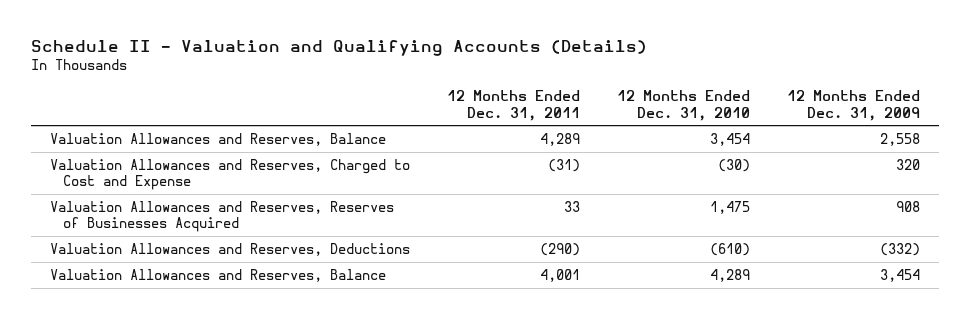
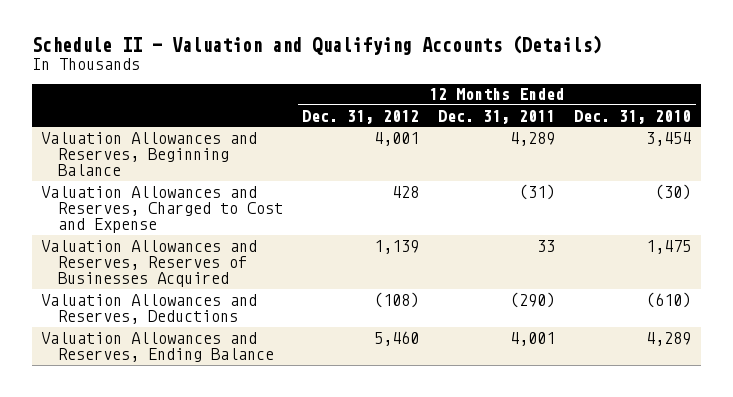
- | 12 Months Ended Dec. 31, 2011 | 12 Months Ended Dec. 31, 2010 | 12 Months Ended Dec. 31, 2009
+ | 12 Months Ended Dec. 31, 2012 | 12 Months Ended Dec. 31, 2011 | 12 Months Ended Dec. 31, 2010
- Valuation Allowances and Reserves, Balance | 4,289 | 3,454 | 2,558
+ Valuation Allowances and Reserves, Beginning Balance | 4,001 | 4,289 | 3,454
- Valuation Allowances and Reserves, Balance | 4,001 | 4,289 | 3,454
+ Valuation Allowances and Reserves, Ending Balance | 5,460 | 4,001 | 4,289

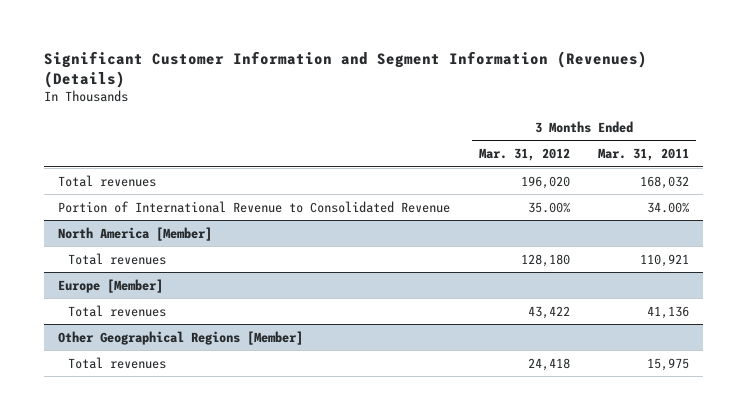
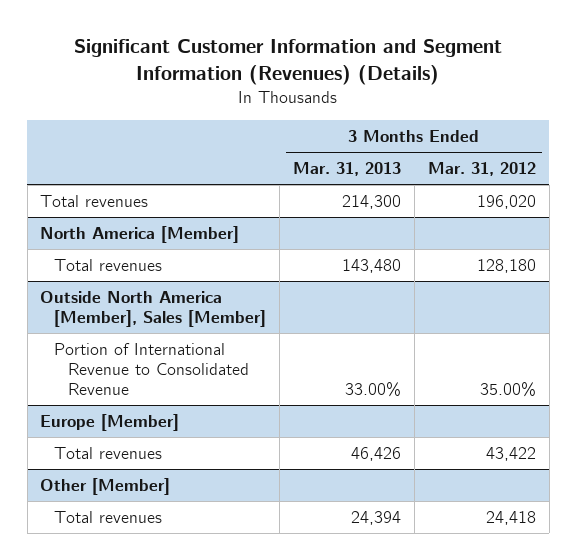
- | 3 Months Ended Mar. 31, 2012 | 3 Months Ended Mar. 31, 2011
+ | 3 Months Ended Mar. 31, 2013 | 3 Months Ended Mar. 31, 2012
- Portion of International Revenue to Consolidated Revenue | 35.00% | 34.00%
+ Outside North America [Member], Sales [Member]
+ Portion of International Revenue to Consolidated Revenue | 33.00% | 35.00%
- Other Geographical Regions [Member]
+ Other [Member]

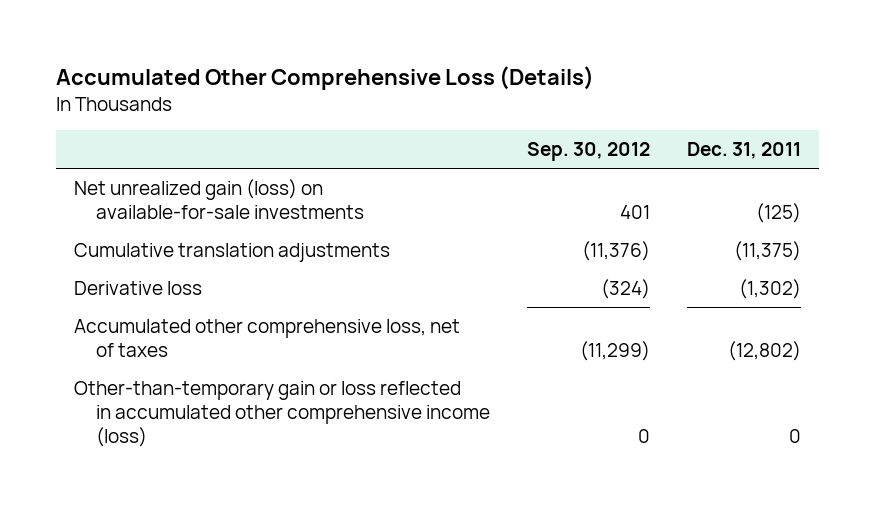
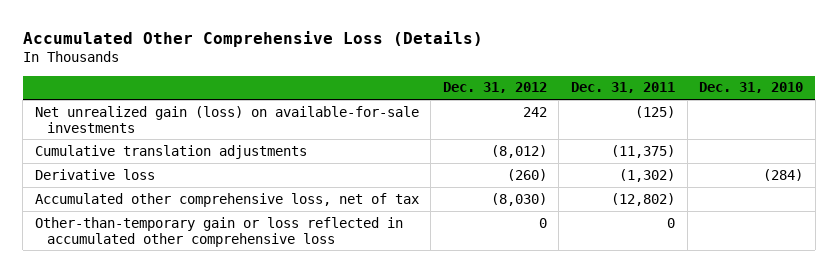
- | Sep. 30, 2012 | Dec. 31, 2011
+ | Dec. 31, 2012 | Dec. 31, 2011 | Dec. 31, 2010
- Accumulated other comprehensive loss, net of taxes | (11,299) | (12,802)
- Other-than-temporary gain or loss reflected in accumulated other comprehensive income (loss) | 0 | 0
+ Accumulated other comprehensive loss, net of tax | (8,030) | (12,802) |
+ Other-than-temporary gain or loss reflected in accumulated other comprehensive loss | 0 | 0 |

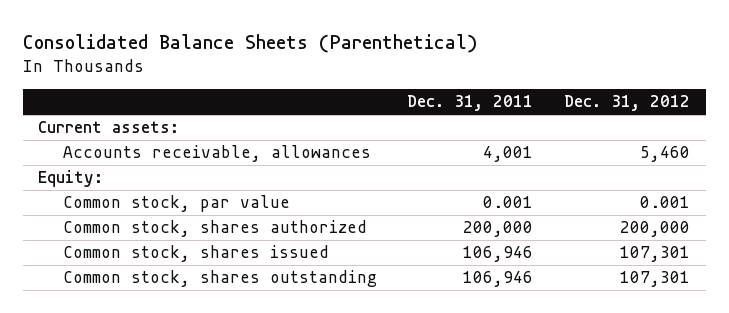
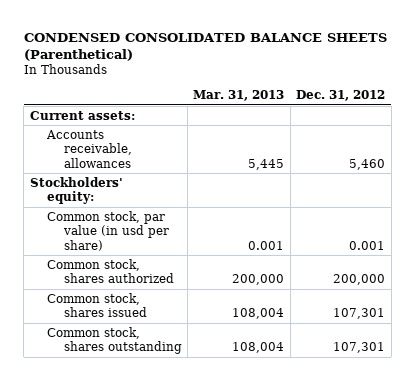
- Consolidated Balance Sheets (Parenthetical)
+ CONDENSED CONSOLIDATED BALANCE SHEETS (Parenthetical)
- | Dec. 31, 2011 | Dec. 31, 2012
+ | Mar. 31, 2013 | Dec. 31, 2012
- Equity:
- Common stock, par value | 0.001 | 0.001
+ Stockholders' equity:
+ Common stock, par value (in usd per share) | 0.001 | 0.001

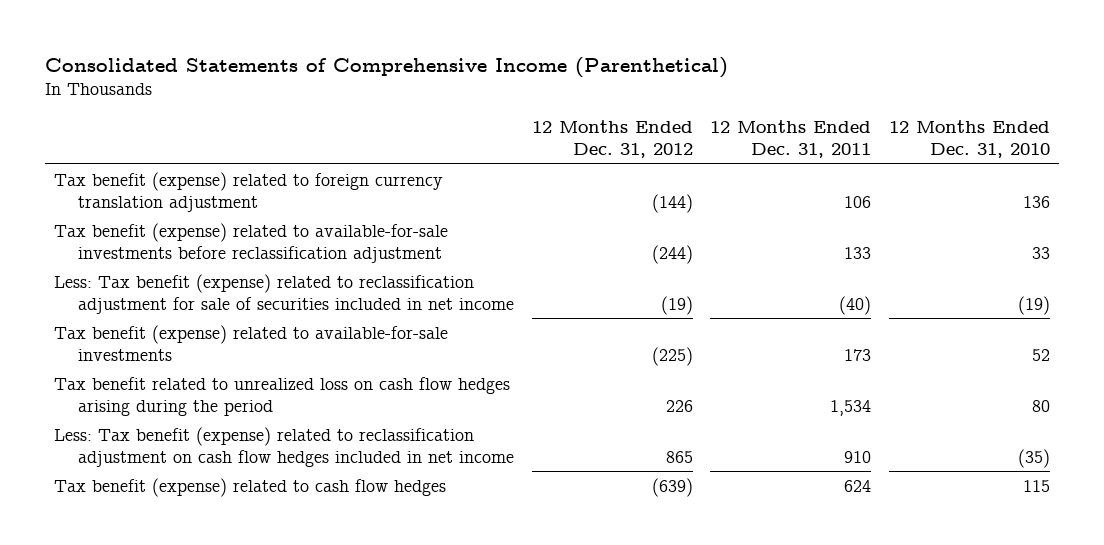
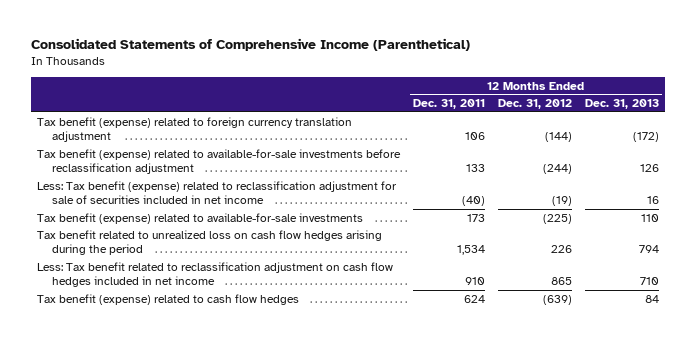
- | 12 Months Ended Dec. 31, 2012 | 12 Months Ended Dec. 31, 2011 | 12 Months Ended Dec. 31, 2010
+ | 12 Months Ended Dec. 31, 2011 | 12 Months Ended Dec. 31, 2012 | 12 Months Ended Dec. 31, 2013
- Less: Tax benefit (expense) related to reclassification adjustment on cash flow hedges included in net income | 865 | 910 | (35)
+ Less: Tax benefit related to reclassification adjustment on cash flow hedges included in net income | 910 | 865 | 710

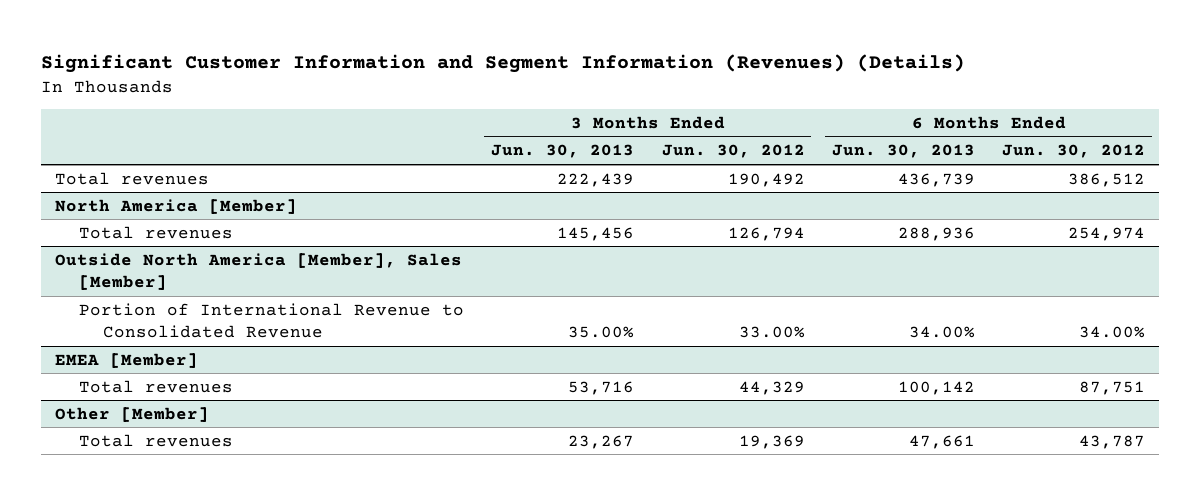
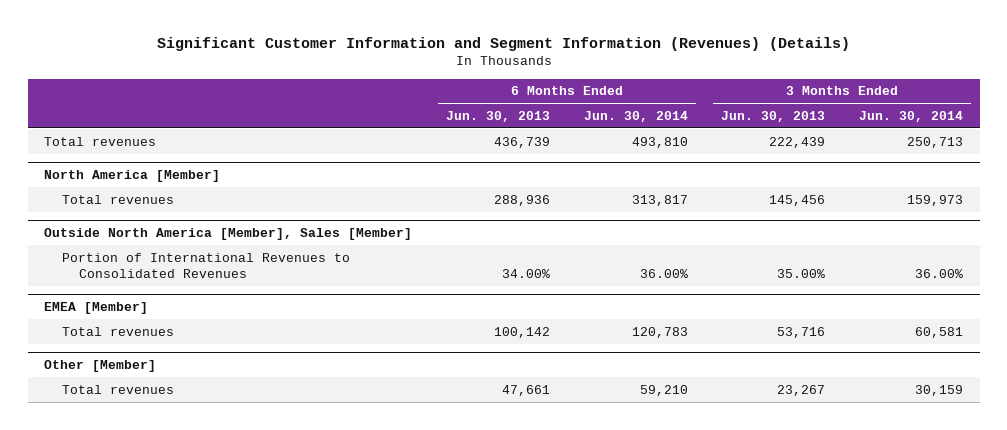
- | 3 Months Ended Jun. 30, 2013 | 3 Months Ended Jun. 30, 2012 | 6 Months Ended Jun. 30, 2013 | 6 Months Ended Jun. 30, 2012
+ | 6 Months Ended Jun. 30, 2013 | 6 Months Ended Jun. 30, 2014 | 3 Months Ended Jun. 30, 2013 | 3 Months Ended Jun. 30, 2014
@ Outside North America [Member], Sales [Member]
- Portion of International Revenue to Consolidated Revenue | 35.00% | 33.00% | 34.00% | 34.00%
+ Portion of International Revenues to Consolidated Revenues | 34.00% | 36.00% | 35.00% | 36.00%

